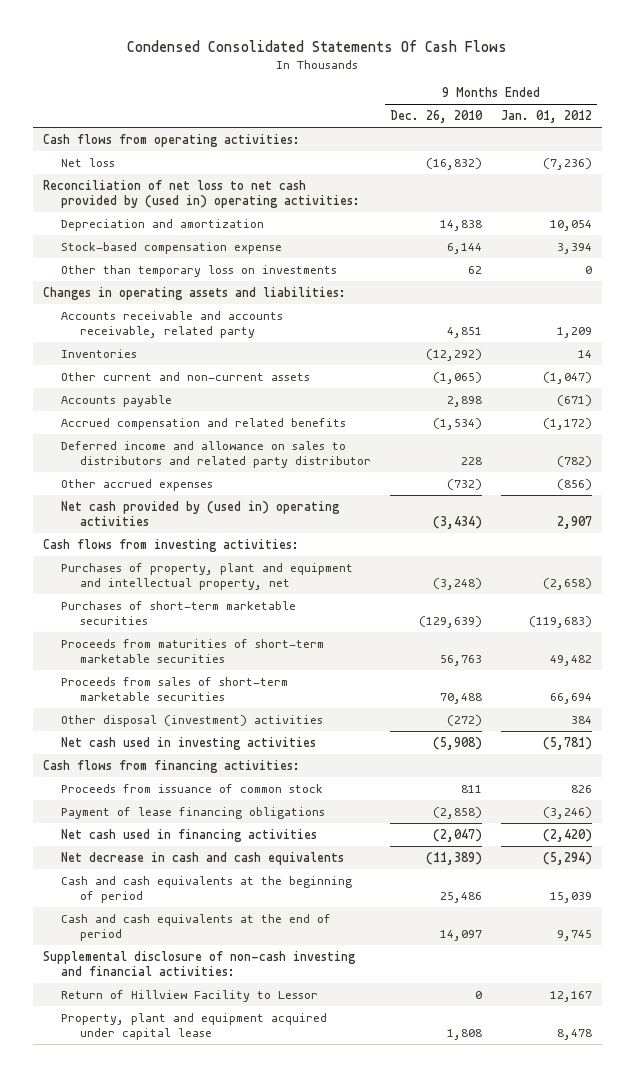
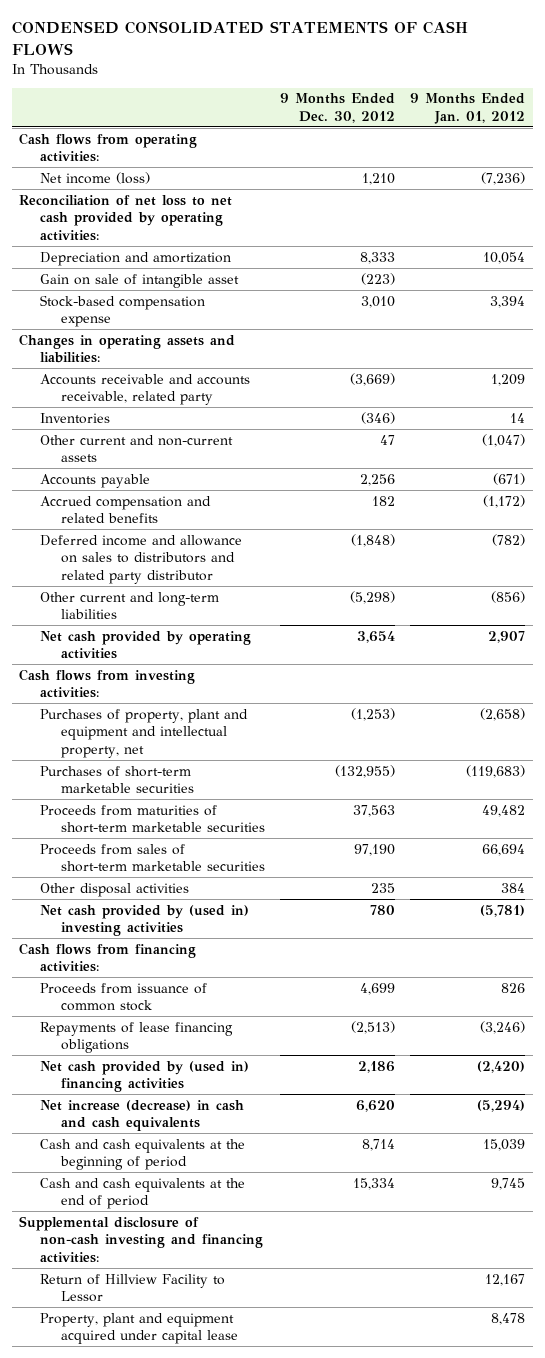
- Condensed Consolidated Statements Of Cash Flows
+ CONDENSED CONSOLIDATED STATEMENTS OF CASH FLOWS
- | 9 Months Ended Dec. 26, 2010 | 9 Months Ended Jan. 01, 2012
+ | 9 Months Ended Dec. 30, 2012 | 9 Months Ended Jan. 01, 2012
- Net loss | (16,832) | (7,236)
- Reconciliation of net loss to net cash provided by (used in) operating activities:
+ Net income (loss) | 1,210 | (7,236)
+ Reconciliation of net loss to net cash provided by operating activities:
+ Gain on sale of intangible asset | (223) |
- Other than temporary loss on investments | 62 | 0
- Other accrued expenses | (732) | (856)
- Net cash provided by (used in) operating activities | (3,434) | 2,907
+ Other current and long-term liabilities | (5,298) | (856)
+ Net cash provided by operating activities | 3,654 | 2,907
- Other disposal (investment) activities | (272) | 384
- Net cash used in investing activities | (5,908) | (5,781)
+ Other disposal activities | 235 | 384
+ Net cash provided by (used in) investing activities | 780 | (5,781)
- Payment of lease financing obligations | (2,858) | (3,246)
- Net cash used in financing activities | (2,047) | (2,420)
- Net decrease in cash and cash equivalents | (11,389) | (5,294)
+ Repayments of lease financing obligations | (2,513) | (3,246)
+ Net cash provided by (used in) financing activities | 2,186 | (2,420)
+ Net increase (decrease) in cash and cash equivalents | 6,620 | (5,294)
- Supplemental disclosure of non-cash investing and financial activities:
+ Supplemental disclosure of non-cash investing and financing activities:

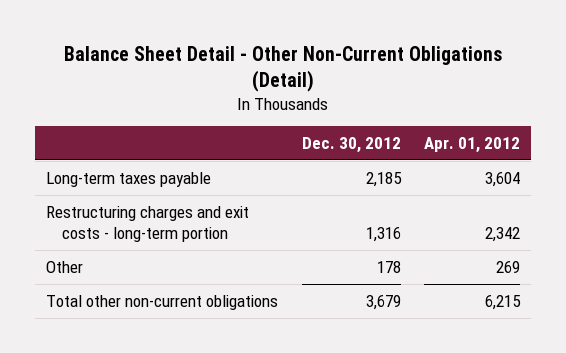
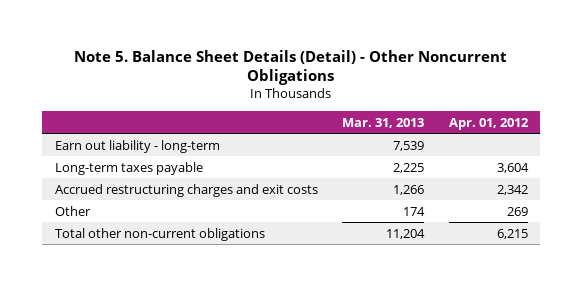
- Balance Sheet Detail - Other Non-Current Obligations (Detail)
+ Note 5. Balance Sheet Details (Detail) - Other Noncurrent Obligations
- | Dec. 30, 2012 | Apr. 01, 2012
+ | Mar. 31, 2013 | Apr. 01, 2012
+ Earn out liability - long-term | 7,539 |
- Restructuring charges and exit costs - long-term portion | 1,316 | 2,342
+ Accrued restructuring charges and exit costs | 1,266 | 2,342

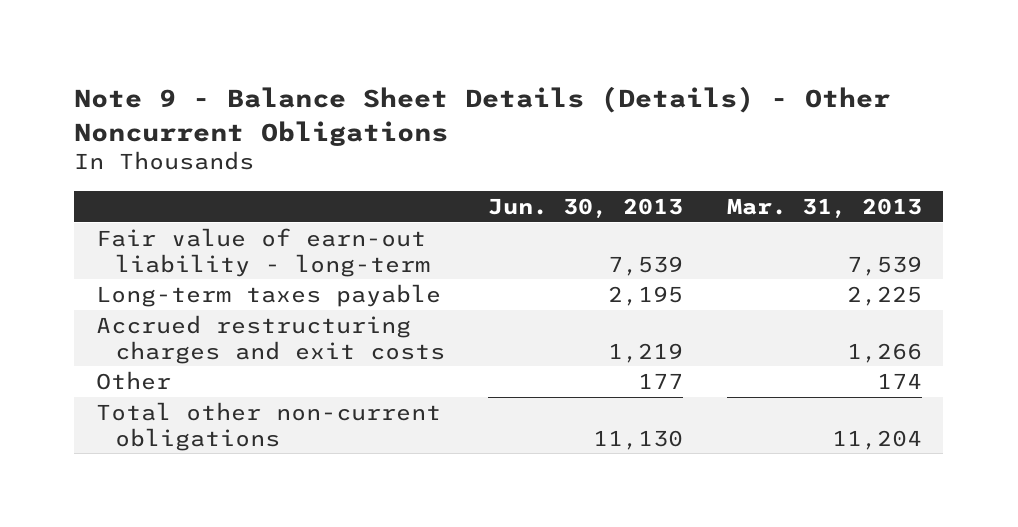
- Note 5. Balance Sheet Details (Detail) - Other Noncurrent Obligations
+ Note 9 - Balance Sheet Details (Details) - Other Noncurrent Obligations
- | Mar. 31, 2013 | Apr. 01, 2012
+ | Jun. 30, 2013 | Mar. 31, 2013
- Earn out liability - long-term | 7,539 |
+ Fair value of earn-out liability - long-term | 7,539 | 7,539

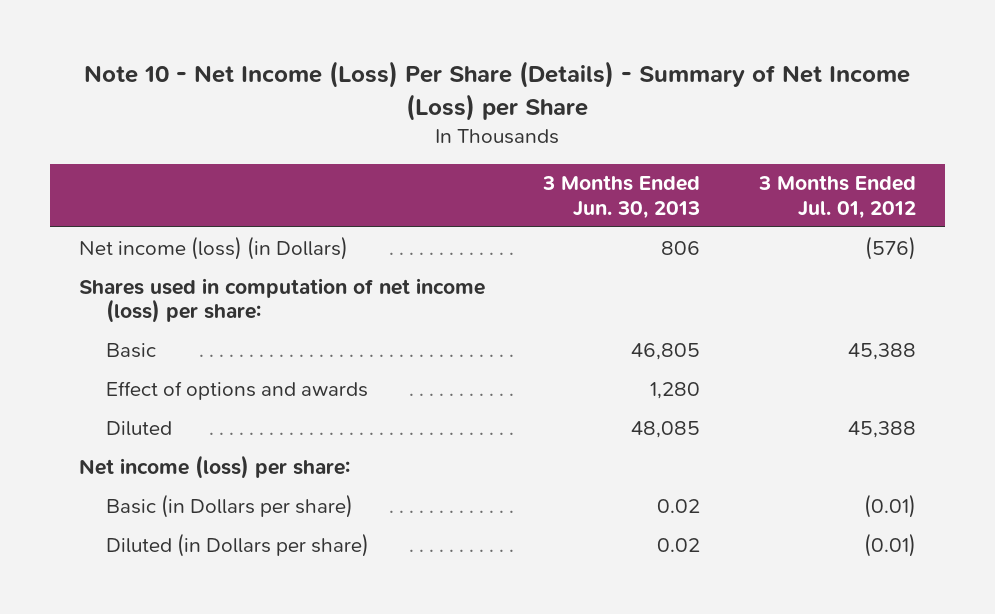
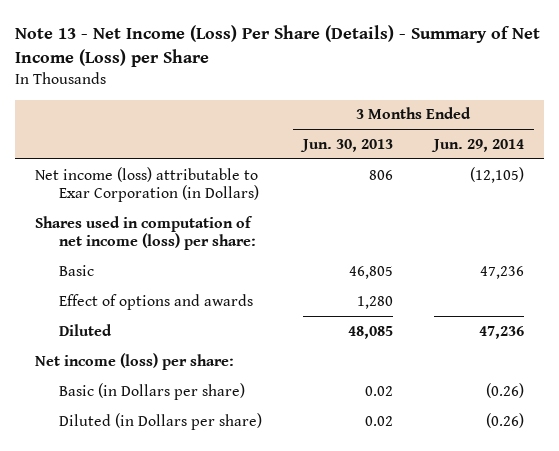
- Note 10 - Net Income (Loss) Per Share (Details) - Summary of Net Income (Loss) per Share
+ Note 13 - Net Income (Loss) Per Share (Details) - Summary of Net Income (Loss) per Share
- | 3 Months Ended Jun. 30, 2013 | 3 Months Ended Jul. 01, 2012
+ | 3 Months Ended Jun. 30, 2013 | 3 Months Ended Jun. 29, 2014
- Net income (loss) (in Dollars) | 806 | (576)
+ Net income (loss) attributable to Exar Corporation (in Dollars) | 806 | (12,105)

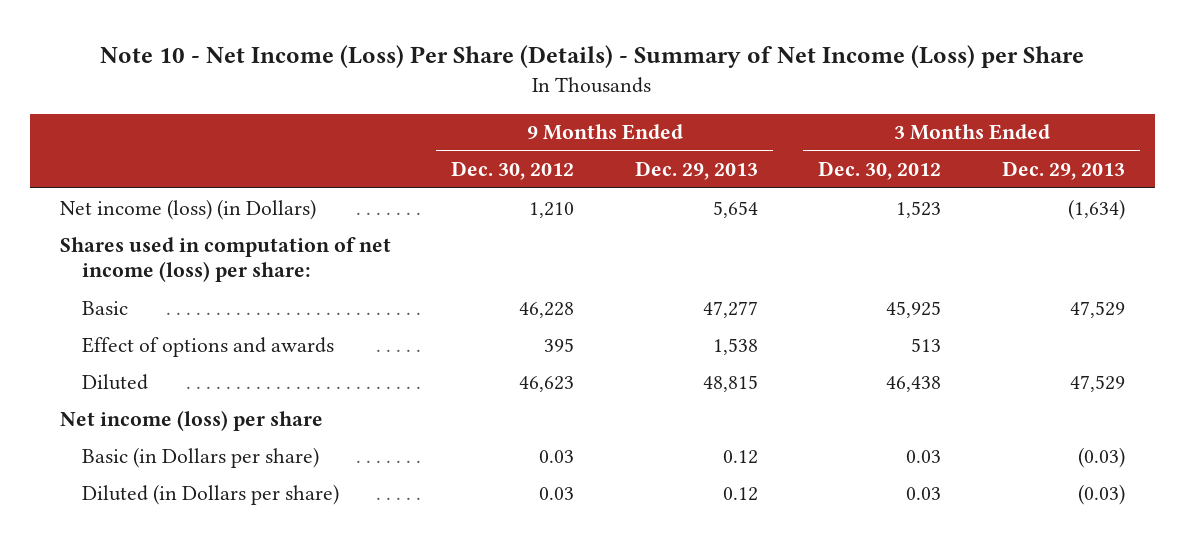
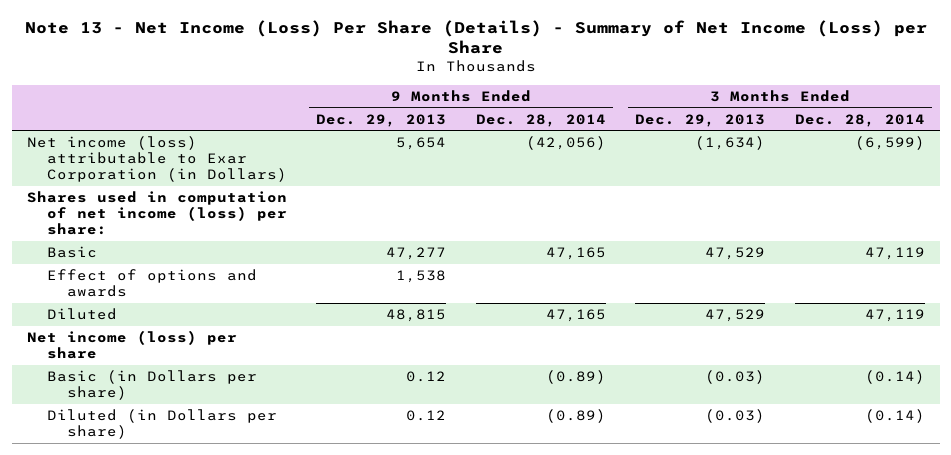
- Note 10 - Net Income (Loss) Per Share (Details) - Summary of Net Income (Loss) per Share
+ Note 13 - Net Income (Loss) Per Share (Details) - Summary of Net Income (Loss) per Share
- | 9 Months Ended Dec. 30, 2012 | 9 Months Ended Dec. 29, 2013 | 3 Months Ended Dec. 30, 2012 | 3 Months Ended Dec. 29, 2013
+ | 9 Months Ended Dec. 29, 2013 | 9 Months Ended Dec. 28, 2014 | 3 Months Ended Dec. 29, 2013 | 3 Months Ended Dec. 28, 2014
- Net income (loss) (in Dollars) | 1,210 | 5,654 | 1,523 | (1,634)
+ Net income (loss) attributable to Exar Corporation (in Dollars) | 5,654 | (42,056) | (1,634) | (6,599)

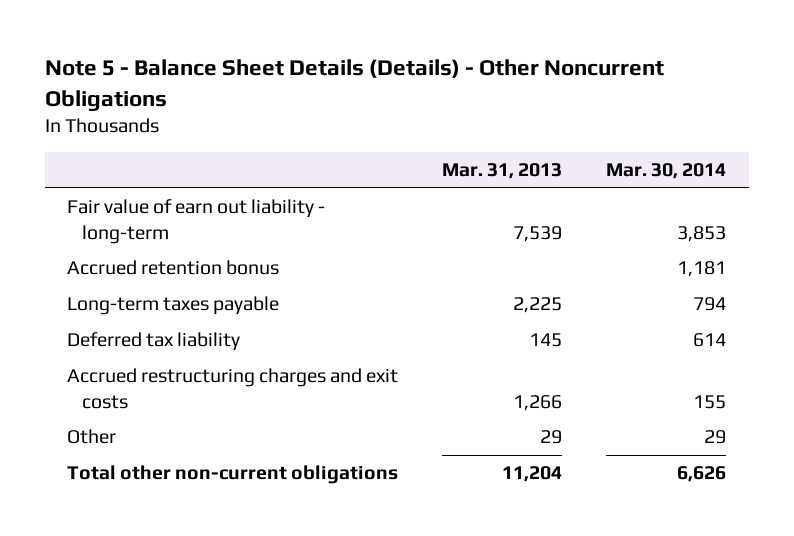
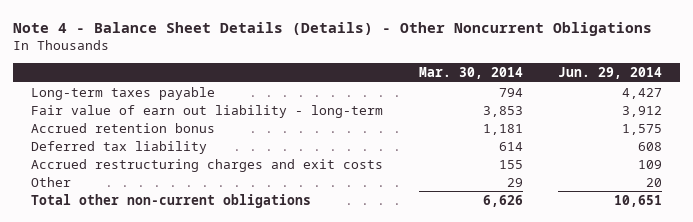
- Note 5 - Balance Sheet Details (Details) - Other Noncurrent Obligations
+ Note 4 - Balance Sheet Details (Details) - Other Noncurrent Obligations
- | Mar. 31, 2013 | Mar. 30, 2014
+ | Mar. 30, 2014 | Jun. 29, 2014
moved up: Long-term taxes payable | 794 | 4,427

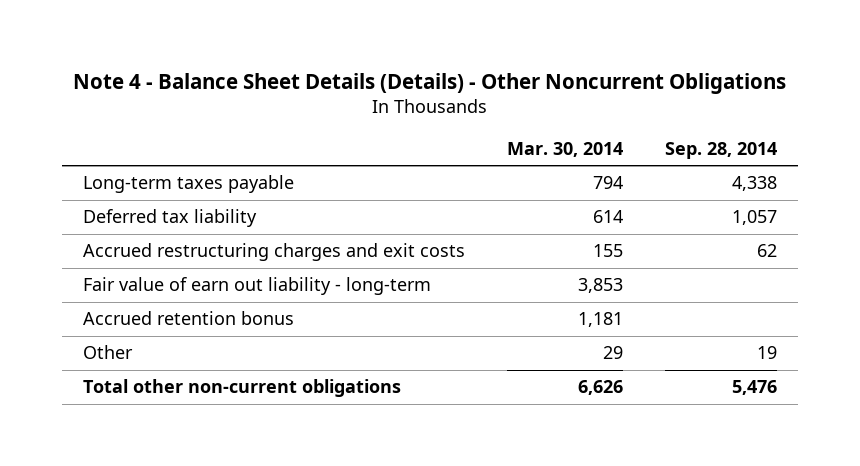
- | Mar. 30, 2014 | Jun. 29, 2014
+ | Mar. 30, 2014 | Sep. 28, 2014
moved down: Fair value of earn out liability - long-term | 3,853 |
moved down: Accrued retention bonus | 1,181 |

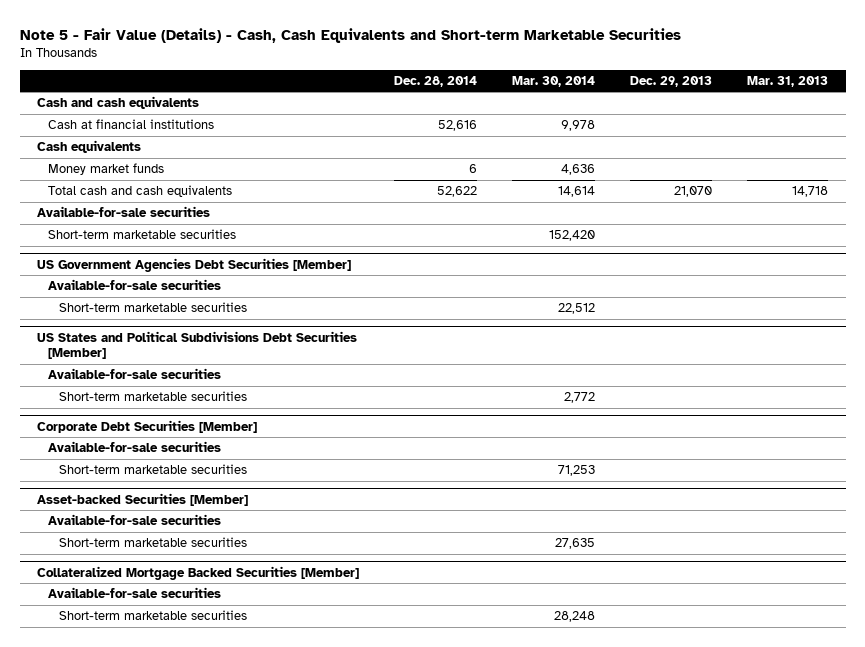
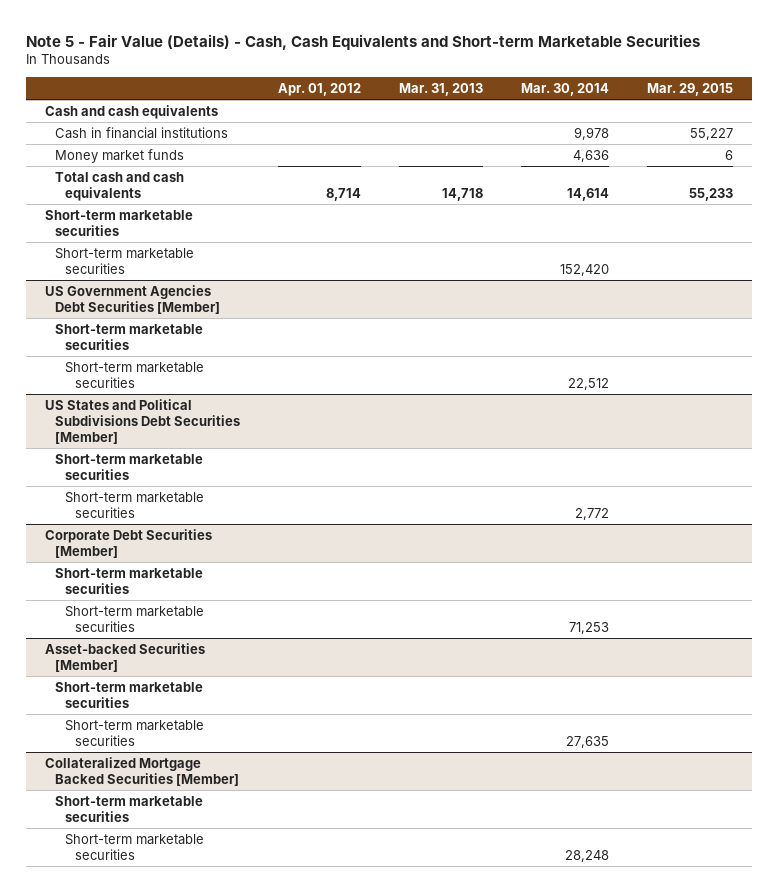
- | Dec. 28, 2014 | Mar. 30, 2014 | Dec. 29, 2013 | Mar. 31, 2013
+ | Apr. 01, 2012 | Mar. 31, 2013 | Mar. 30, 2014 | Mar. 29, 2015
- Cash at financial institutions | 52,616 | 9,978 | |
- Cash equivalents
+ Cash in financial institutions | | | 9,978 | 55,227
- Available-for-sale securities
+ Short-term marketable securities
@ US Government Agencies Debt Securities [Member]
- Available-for-sale securities
+ Short-term marketable securities
@ US States and Political Subdivisions Debt Securities [Member]
- Available-for-sale securities
+ Short-term marketable securities
@ Corporate Debt Securities [Member]
- Available-for-sale securities
+ Short-term marketable securities
@ Asset-backed Securities [Member]
- Available-for-sale securities
+ Short-term marketable securities
@ Collateralized Mortgage Backed Securities [Member]
- Available-for-sale securities
+ Short-term marketable securities

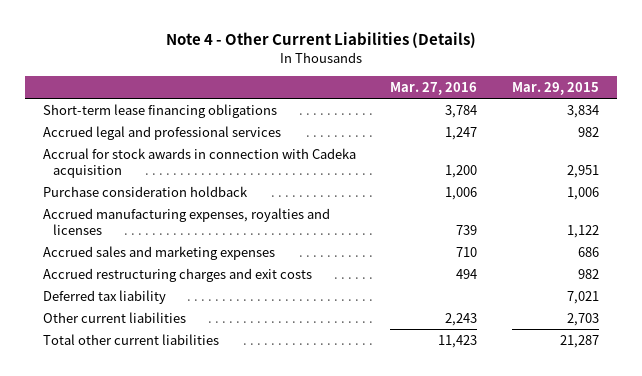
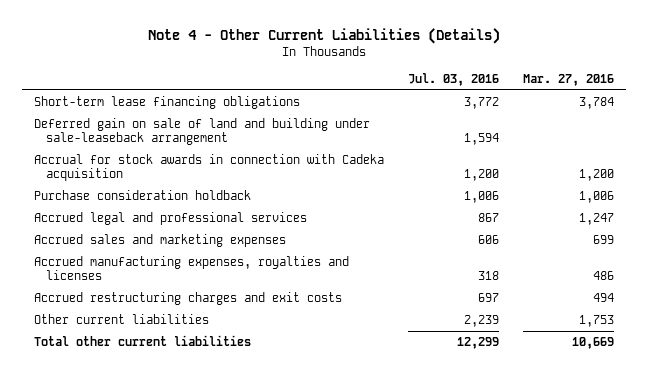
- | Mar. 27, 2016 | Mar. 29, 2015
+ | Jul. 03, 2016 | Mar. 27, 2016
+ Deferred gain on sale of land and building under sale-leaseback arrangement | 1,594 |
- Accrued manufacturing expenses, royalties and licenses | 739 | 1,122
- Accrued sales and marketing expenses | 710 | 686
moved down: Accrued legal and professional services | 867 | 1,247
+ Accrued sales and marketing expenses | 606 | 699
+ Accrued manufacturing expenses, royalties and licenses | 318 | 486
- Deferred tax liability | | 7,021
- Other current liabilities | 2,243 | 2,703
- Total other current liabilities | 11,423 | 21,287
+ Other current liabilities | 2,239 | 1,753
+ Total other current liabilities | 12,299 | 10,669

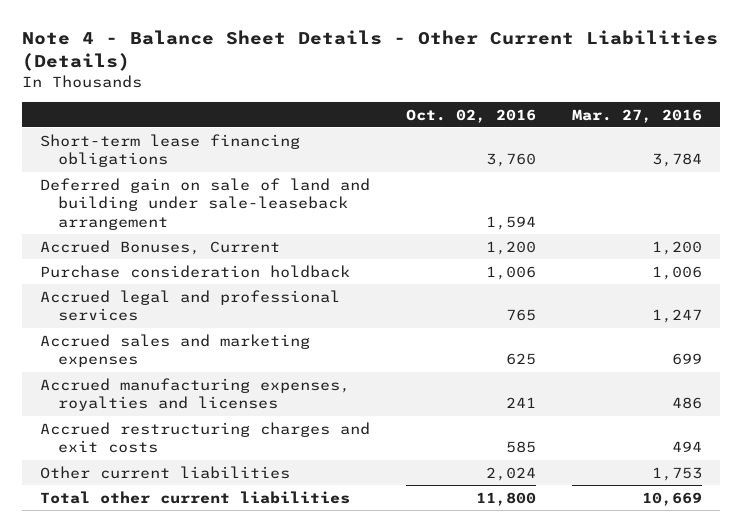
- Note 4 - Other Current Liabilities (Details)
+ Note 4 - Balance Sheet Details - Other Current Liabilities (Details)
- | Jul. 03, 2016 | Mar. 27, 2016
+ | Oct. 02, 2016 | Mar. 27, 2016
- Accrual for stock awards in connection with Cadeka acquisition | 1,200 | 1,200
+ Accrued Bonuses, Current | 1,200 | 1,200

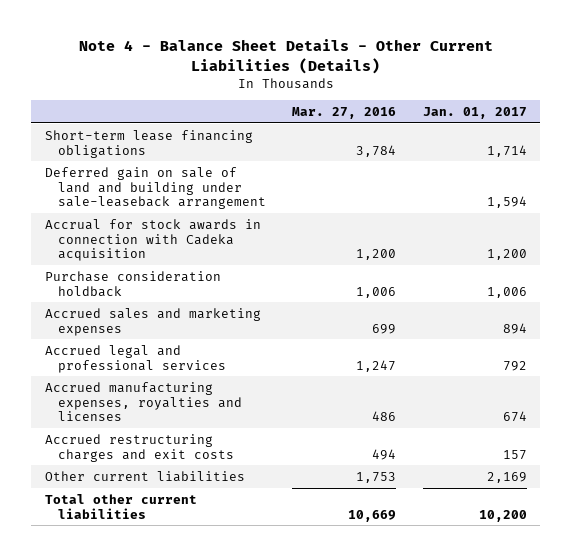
- | Oct. 02, 2016 | Mar. 27, 2016
+ | Mar. 27, 2016 | Jan. 01, 2017
- Accrued Bonuses, Current | 1,200 | 1,200
+ Accrual for stock awards in connection with Cadeka acquisition | 1,200 | 1,200
moved down: Accrued legal and professional services | 1,247 | 792

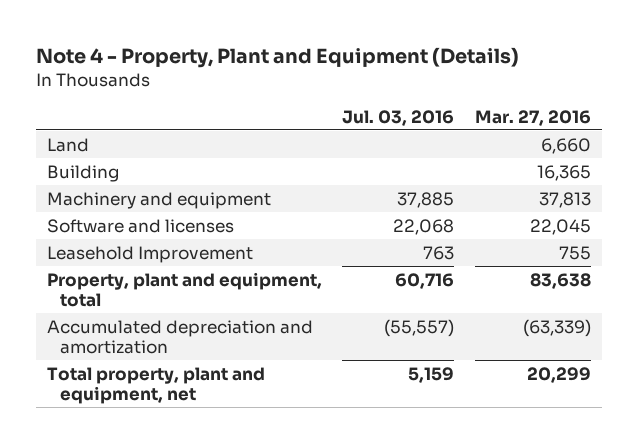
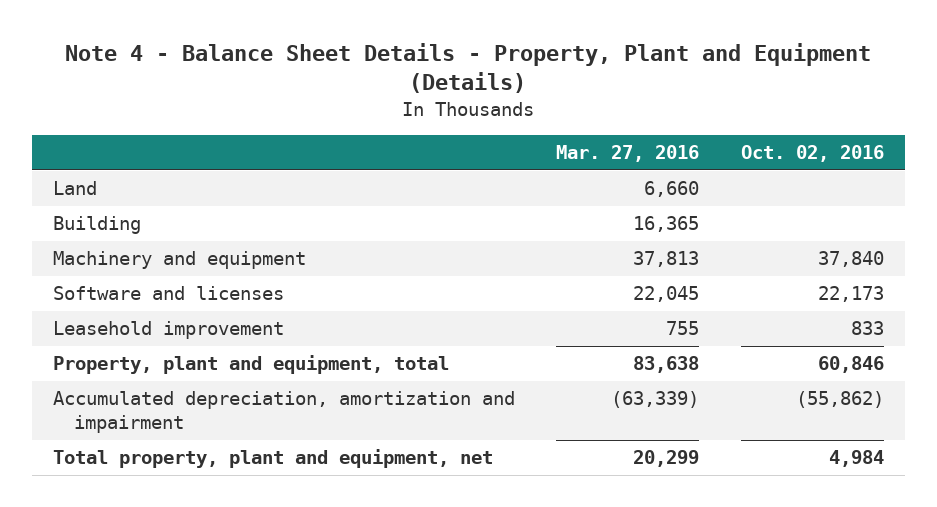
- Note 4 - Property, Plant and Equipment (Details)
+ Note 4 - Balance Sheet Details - Property, Plant and Equipment (Details)
- | Jul. 03, 2016 | Mar. 27, 2016
+ | Mar. 27, 2016 | Oct. 02, 2016
- Leasehold Improvement | 763 | 755
+ Leasehold improvement | 755 | 833
- Accumulated depreciation and amortization | (55,557) | (63,339)
+ Accumulated depreciation, amortization and impairment | (63,339) | (55,862)

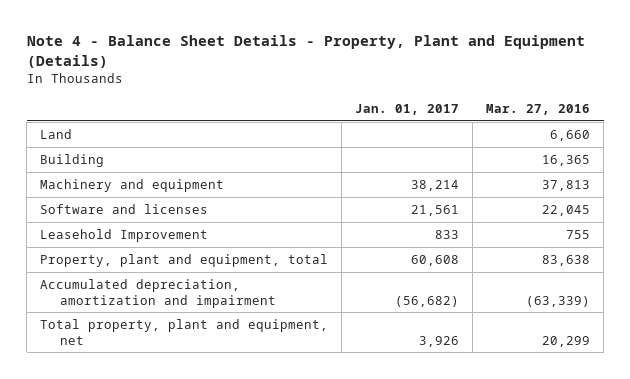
- | Mar. 27, 2016 | Oct. 02, 2016
+ | Jan. 01, 2017 | Mar. 27, 2016
- Leasehold improvement | 755 | 833
+ Leasehold Improvement | 833 | 755

